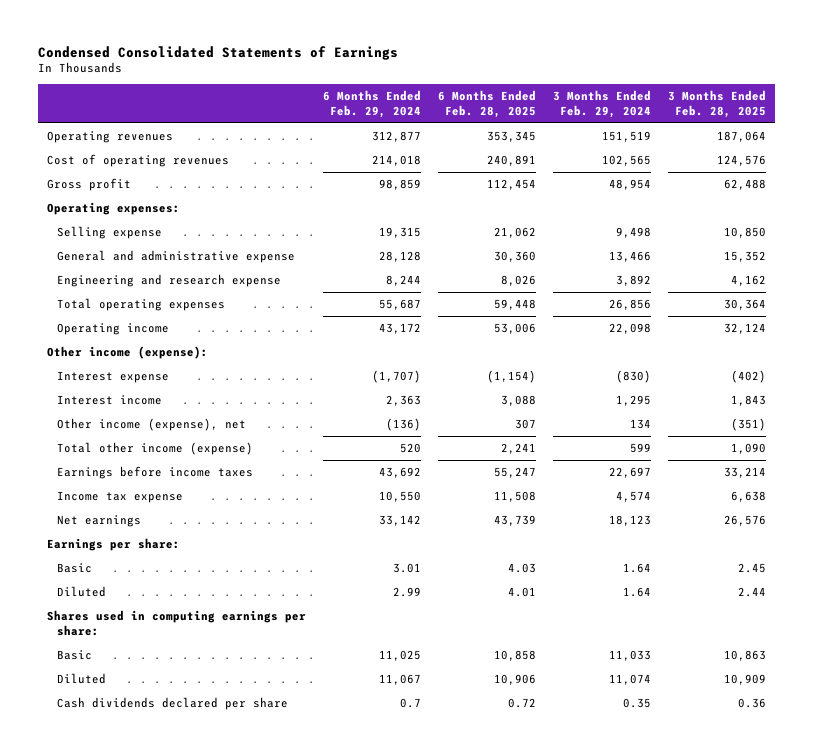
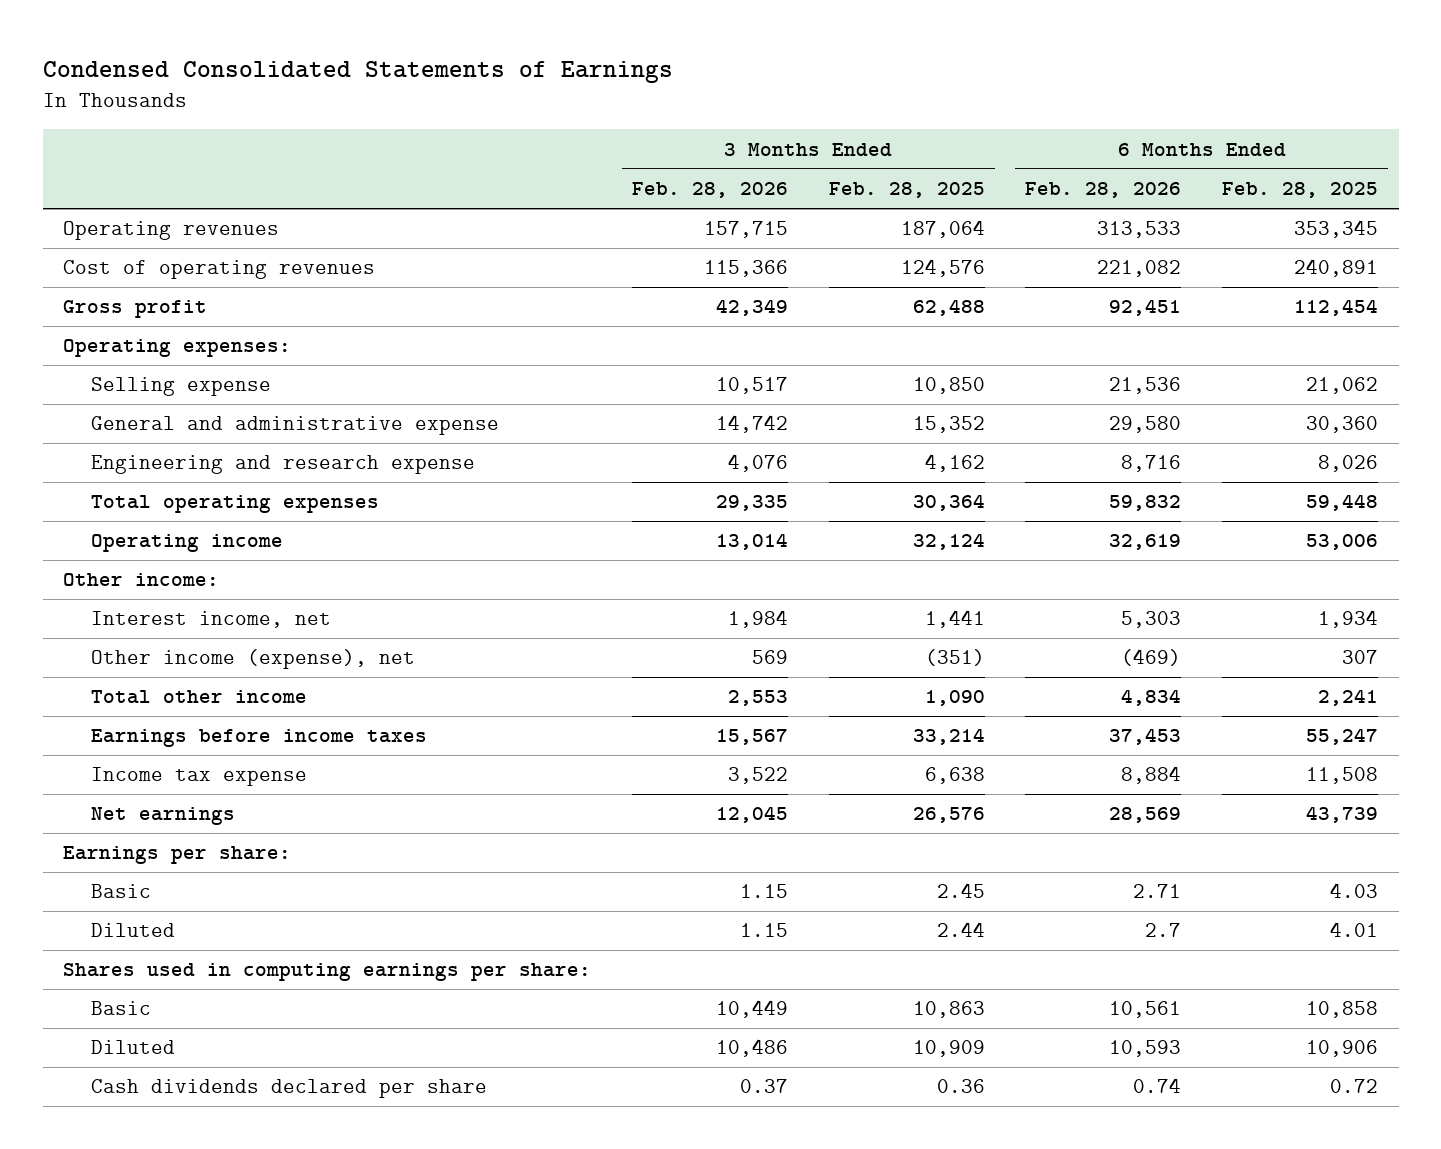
- | 6 Months Ended Feb. 29, 2024 | 6 Months Ended Feb. 28, 2025 | 3 Months Ended Feb. 29, 2024 | 3 Months Ended Feb. 28, 2025
+ | 3 Months Ended Feb. 28, 2026 | 3 Months Ended Feb. 28, 2025 | 6 Months Ended Feb. 28, 2026 | 6 Months Ended Feb. 28, 2025
- Other income (expense):
- Interest expense | (1,707) | (1,154) | (830) | (402)
- Interest income | 2,363 | 3,088 | 1,295 | 1,843
+ Other income:
+ Interest income, net | 1,984 | 1,441 | 5,303 | 1,934
- Total other income (expense) | 520 | 2,241 | 599 | 1,090
+ Total other income | 2,553 | 1,090 | 4,834 | 2,241

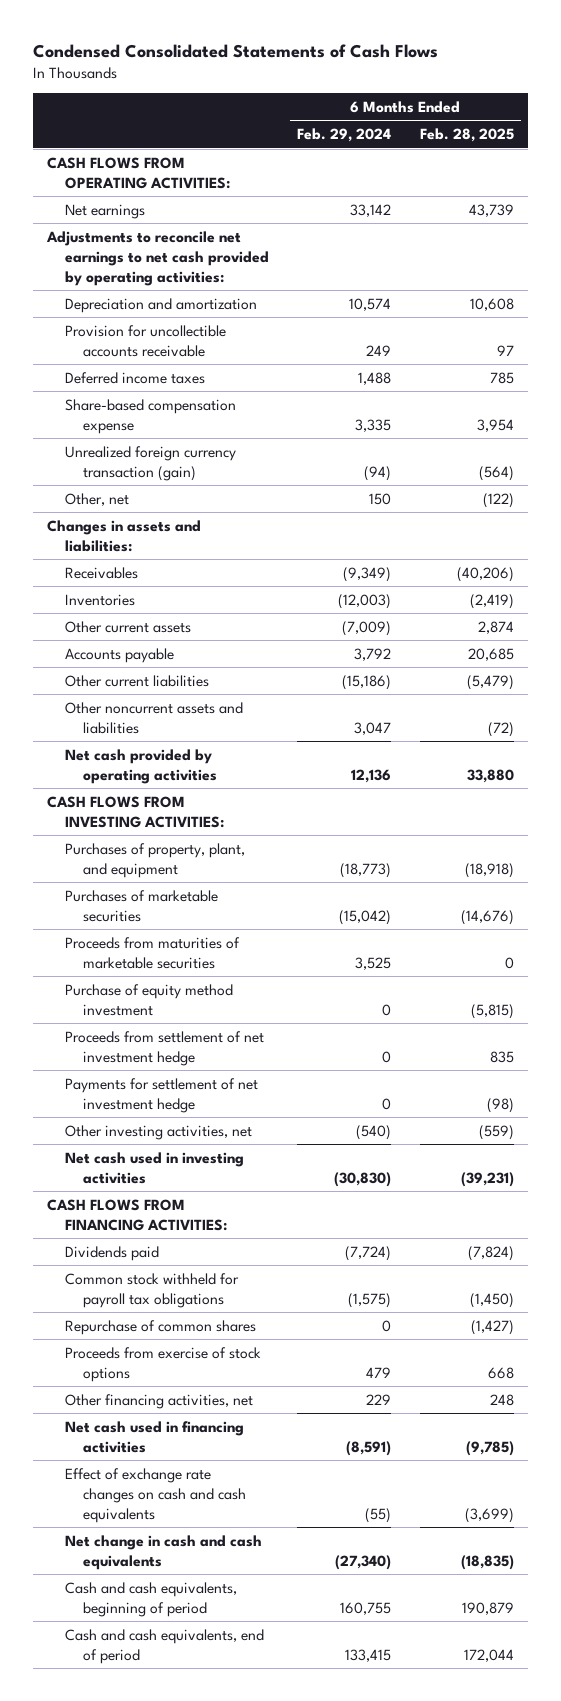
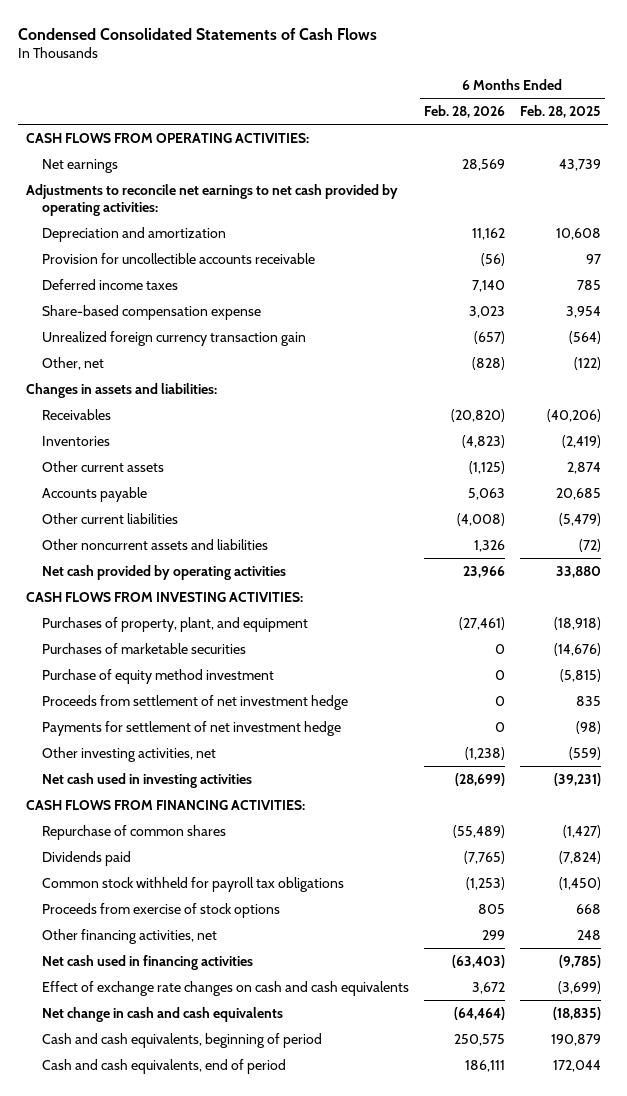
- | 6 Months Ended Feb. 29, 2024 | 6 Months Ended Feb. 28, 2025
+ | 6 Months Ended Feb. 28, 2026 | 6 Months Ended Feb. 28, 2025
- Unrealized foreign currency transaction (gain) | (94) | (564)
+ Unrealized foreign currency transaction gain | (657) | (564)
- Proceeds from maturities of marketable securities | 3,525 | 0
moved up: Repurchase of common shares | (55,489) | (1,427)

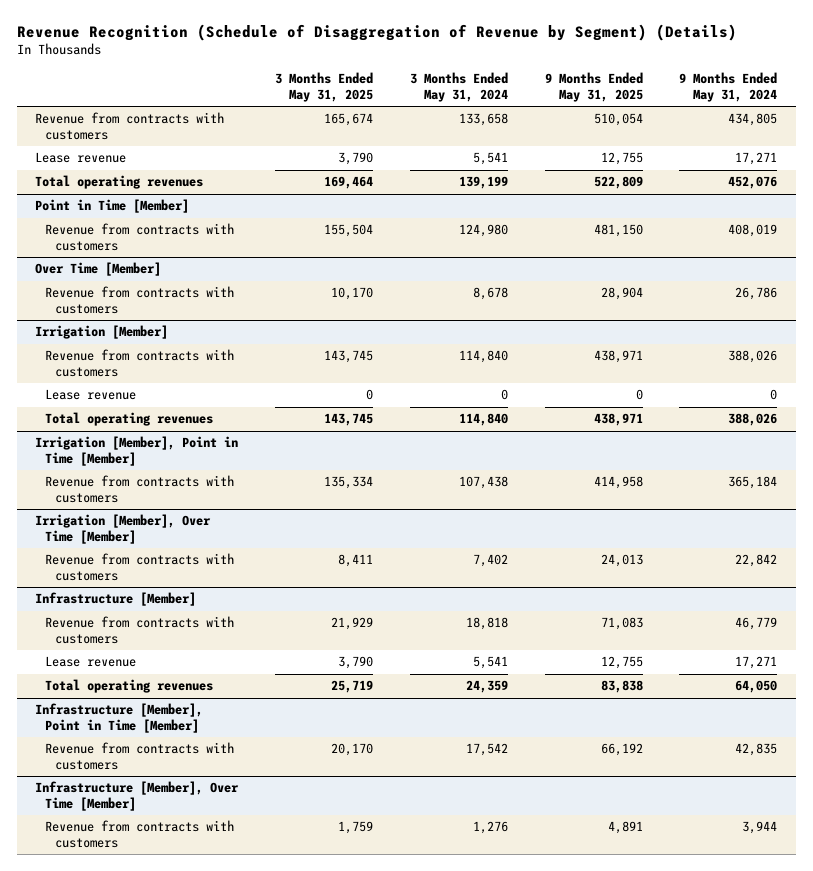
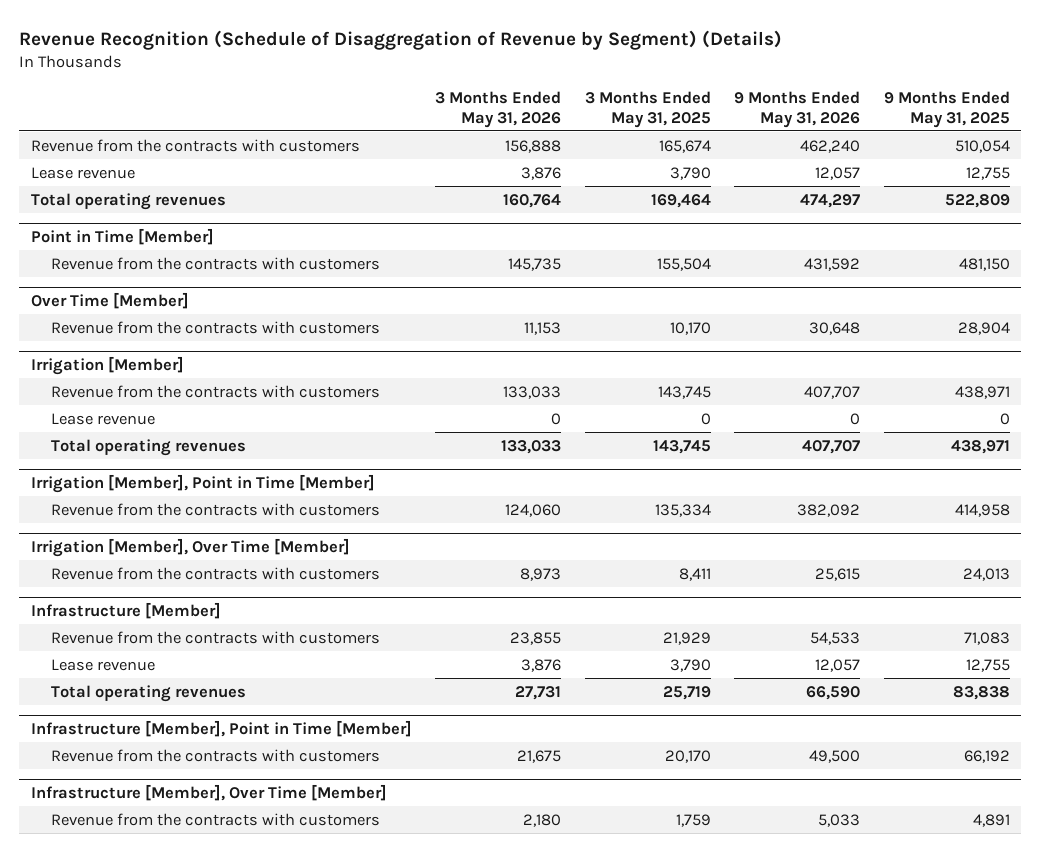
- | 3 Months Ended May 31, 2025 | 3 Months Ended May 31, 2024 | 9 Months Ended May 31, 2025 | 9 Months Ended May 31, 2024
+ | 3 Months Ended May 31, 2026 | 3 Months Ended May 31, 2025 | 9 Months Ended May 31, 2026 | 9 Months Ended May 31, 2025
- Revenue from contracts with customers | 165,674 | 133,658 | 510,054 | 434,805
+ Revenue from the contracts with customers | 156,888 | 165,674 | 462,240 | 510,054
@ Point in Time [Member]
- Revenue from contracts with customers | 155,504 | 124,980 | 481,150 | 408,019
+ Revenue from the contracts with customers | 145,735 | 155,504 | 431,592 | 481,150
@ Over Time [Member]
- Revenue from contracts with customers | 10,170 | 8,678 | 28,904 | 26,786
+ Revenue from the contracts with customers | 11,153 | 10,170 | 30,648 | 28,904
@ Irrigation [Member]
- Revenue from contracts with customers | 143,745 | 114,840 | 438,971 | 388,026
+ Revenue from the contracts with customers | 133,033 | 143,745 | 407,707 | 438,971
@ Irrigation [Member], Point in Time [Member]
- Revenue from contracts with customers | 135,334 | 107,438 | 414,958 | 365,184
+ Revenue from the contracts with customers | 124,060 | 135,334 | 382,092 | 414,958
@ Irrigation [Member], Over Time [Member]
- Revenue from contracts with customers | 8,411 | 7,402 | 24,013 | 22,842
+ Revenue from the contracts with customers | 8,973 | 8,411 | 25,615 | 24,013
@ Infrastructure [Member]
- Revenue from contracts with customers | 21,929 | 18,818 | 71,083 | 46,779
+ Revenue from the contracts with customers | 23,855 | 21,929 | 54,533 | 71,083
@ Infrastructure [Member], Point in Time [Member]
- Revenue from contracts with customers | 20,170 | 17,542 | 66,192 | 42,835
+ Revenue from the contracts with customers | 21,675 | 20,170 | 49,500 | 66,192
@ Infrastructure [Member], Over Time [Member]
- Revenue from contracts with customers | 1,759 | 1,276 | 4,891 | 3,944
+ Revenue from the contracts with customers | 2,180 | 1,759 | 5,033 | 4,891

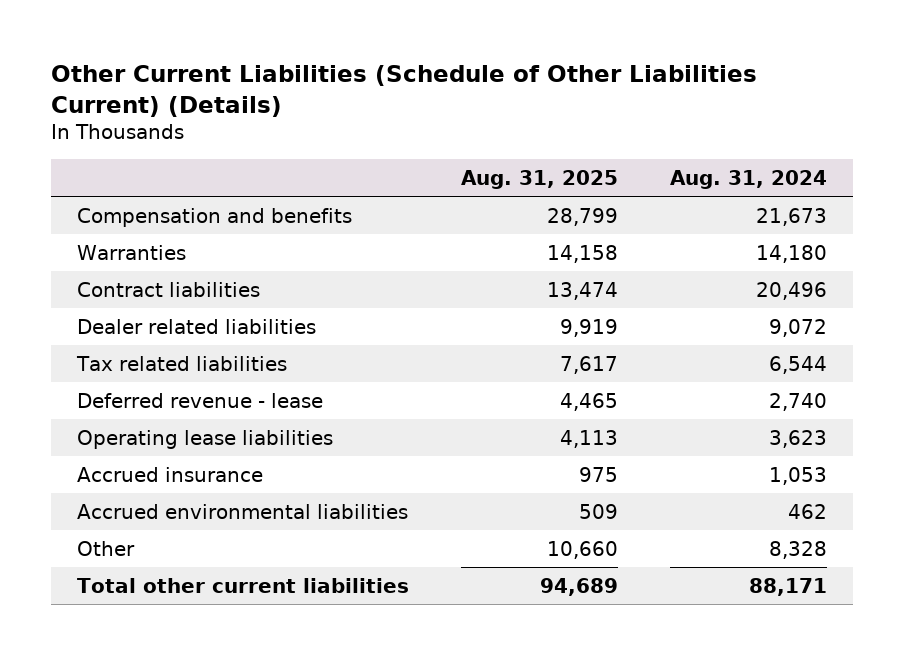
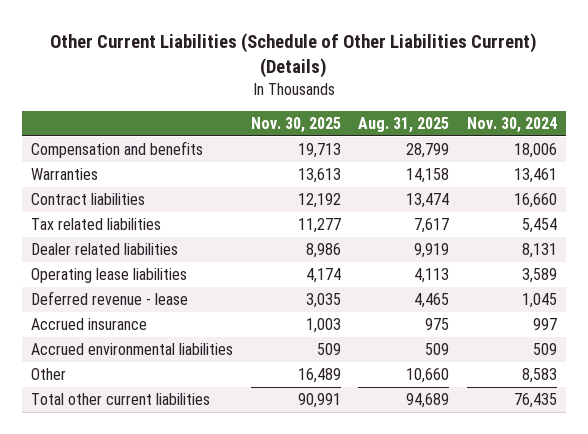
- | Aug. 31, 2025 | Aug. 31, 2024
+ | Nov. 30, 2025 | Aug. 31, 2025 | Nov. 30, 2024
moved down: Dealer related liabilities | 8,986 | 9,919 | 8,131
moved down: Deferred revenue - lease | 3,035 | 4,465 | 1,045

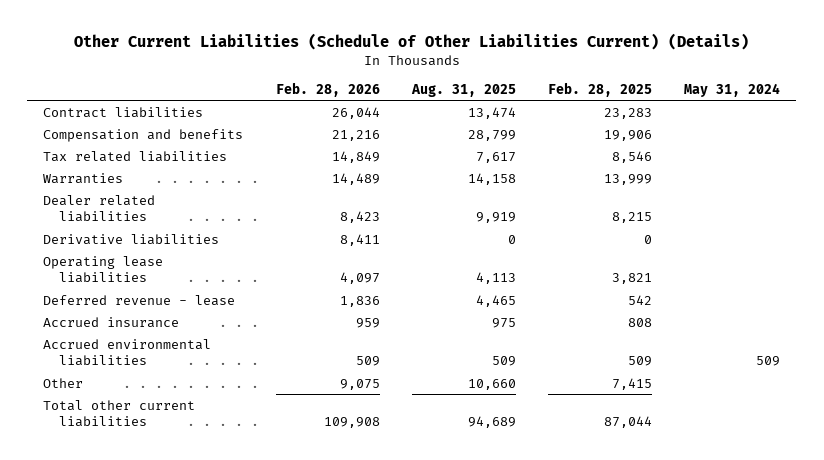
- | Nov. 30, 2025 | Aug. 31, 2025 | Nov. 30, 2024
+ | Feb. 28, 2026 | Aug. 31, 2025 | Feb. 28, 2025 | May 31, 2024
moved down: Compensation and benefits | 21,216 | 28,799 | 19,906 |
moved down: Warranties | 14,489 | 14,158 | 13,999 |
+ Derivative liabilities | 8,411 | 0 | 0 |

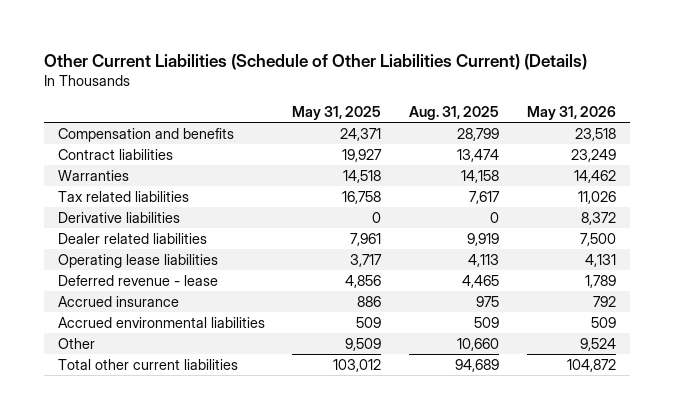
- | Feb. 28, 2026 | Aug. 31, 2025 | Feb. 28, 2025 | May 31, 2024
+ | May 31, 2025 | Aug. 31, 2025 | May 31, 2026
moved down: Contract liabilities | 19,927 | 13,474 | 23,249
moved down: Tax related liabilities | 16,758 | 7,617 | 11,026
moved down: Dealer related liabilities | 7,961 | 9,919 | 7,500

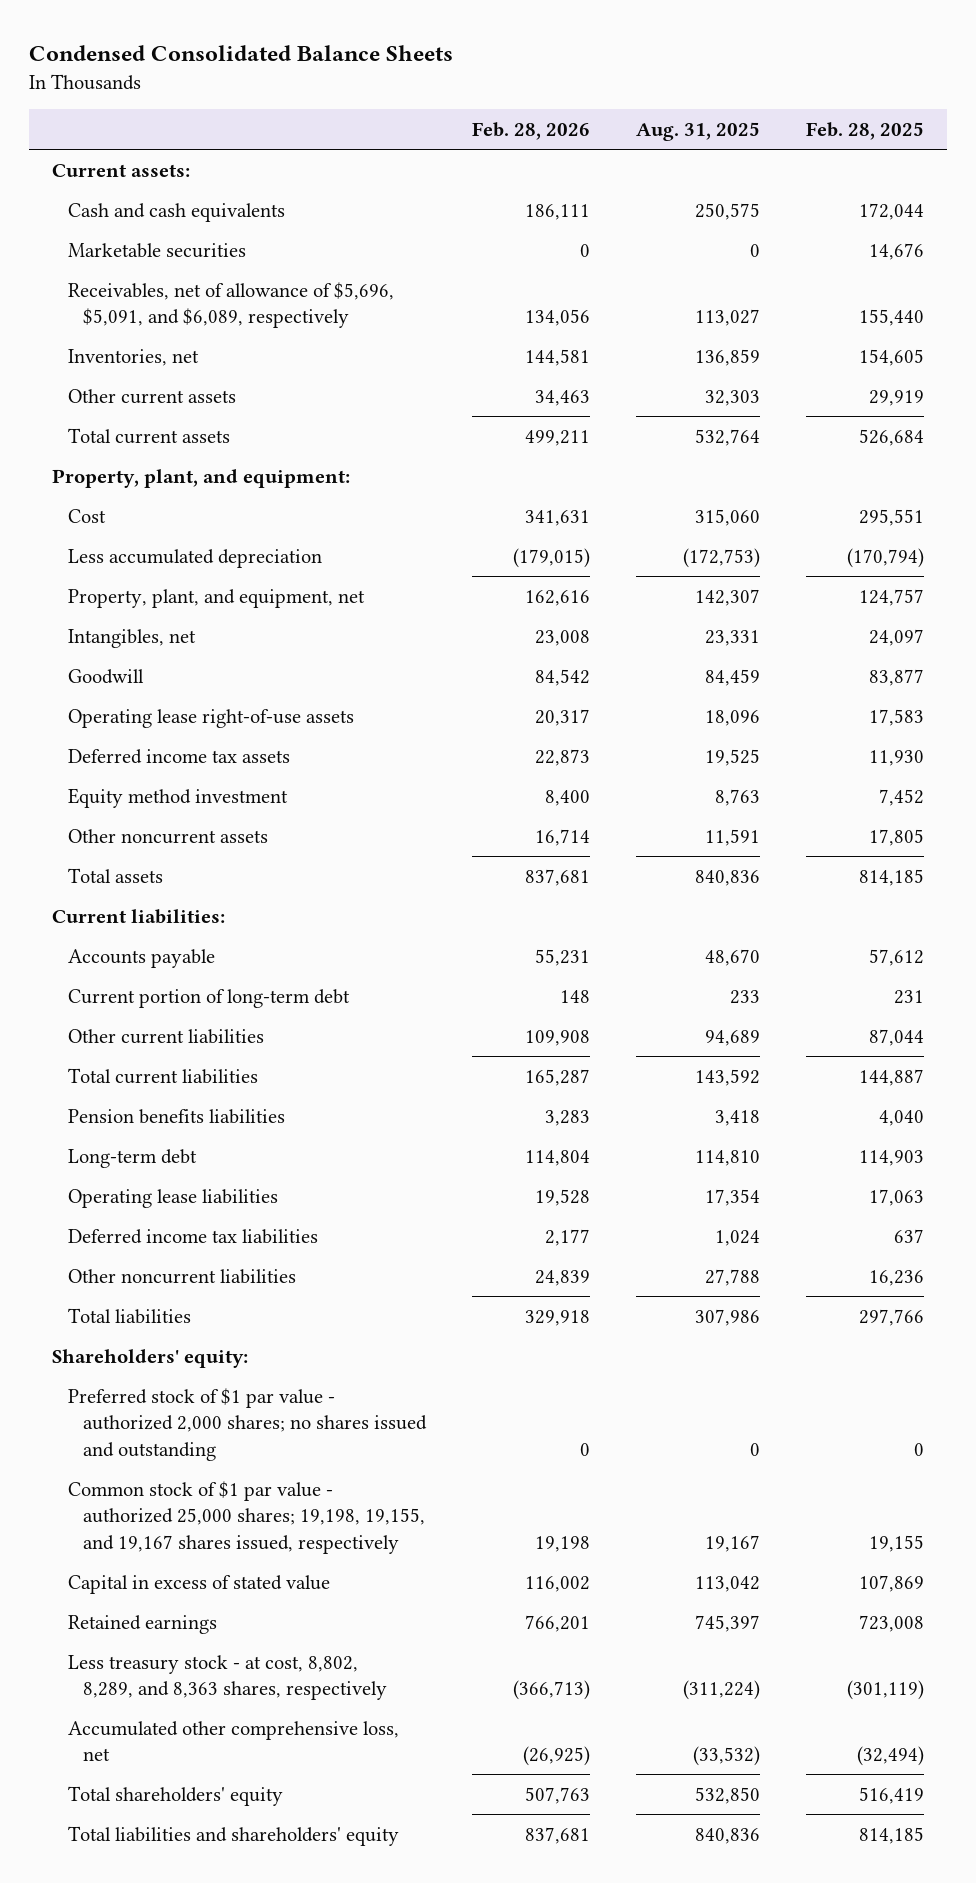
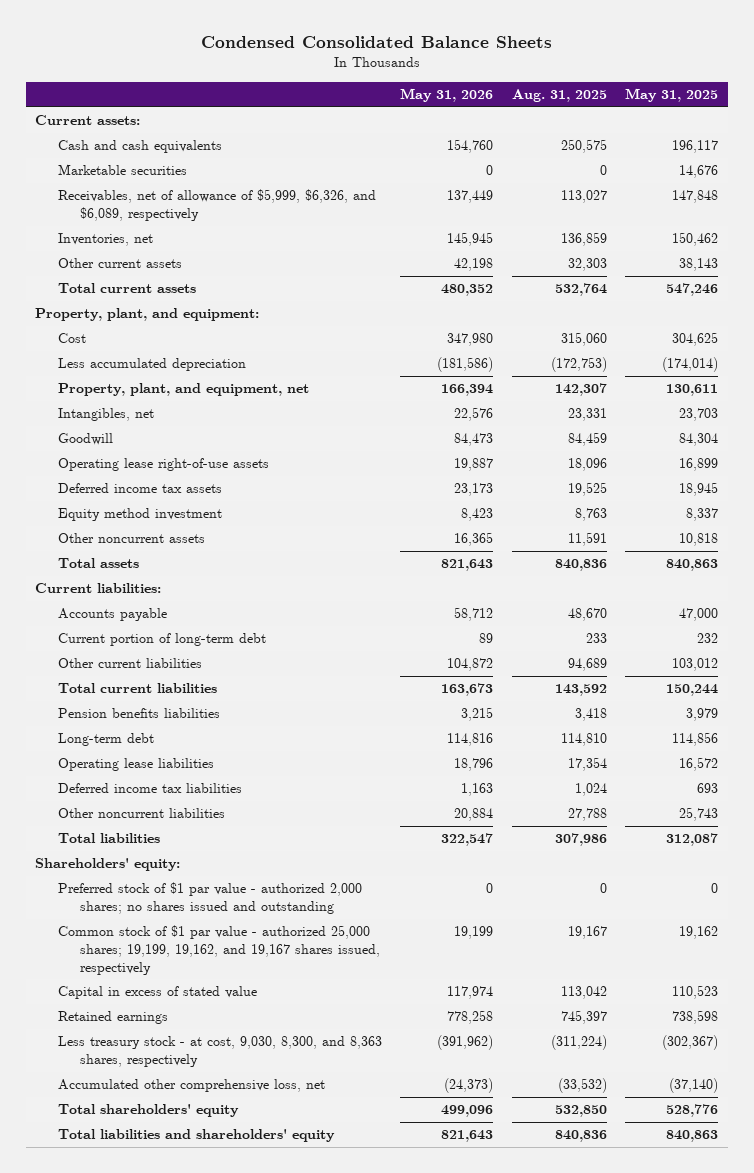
- | Feb. 28, 2026 | Aug. 31, 2025 | Feb. 28, 2025
+ | May 31, 2026 | Aug. 31, 2025 | May 31, 2025
- Receivables, net of allowance of $5,696, $5,091, and $6,089, respectively | 134,056 | 113,027 | 155,440
+ Receivables, net of allowance of $5,999, $6,326, and $6,089, respectively | 137,449 | 113,027 | 147,848
- Common stock of $1 par value - authorized 25,000 shares; 19,198, 19,155, and 19,167 shares issued, respectively | 19,198 | 19,167 | 19,155
+ Common stock of $1 par value - authorized 25,000 shares; 19,199, 19,162, and 19,167 shares issued, respectively | 19,199 | 19,167 | 19,162
- Less treasury stock - at cost, 8,802, 8,289, and 8,363 shares, respectively | (366,713) | (311,224) | (301,119)
+ Less treasury stock - at cost, 9,030, 8,300, and 8,363 shares, respectively | (391,962) | (311,224) | (302,367)

